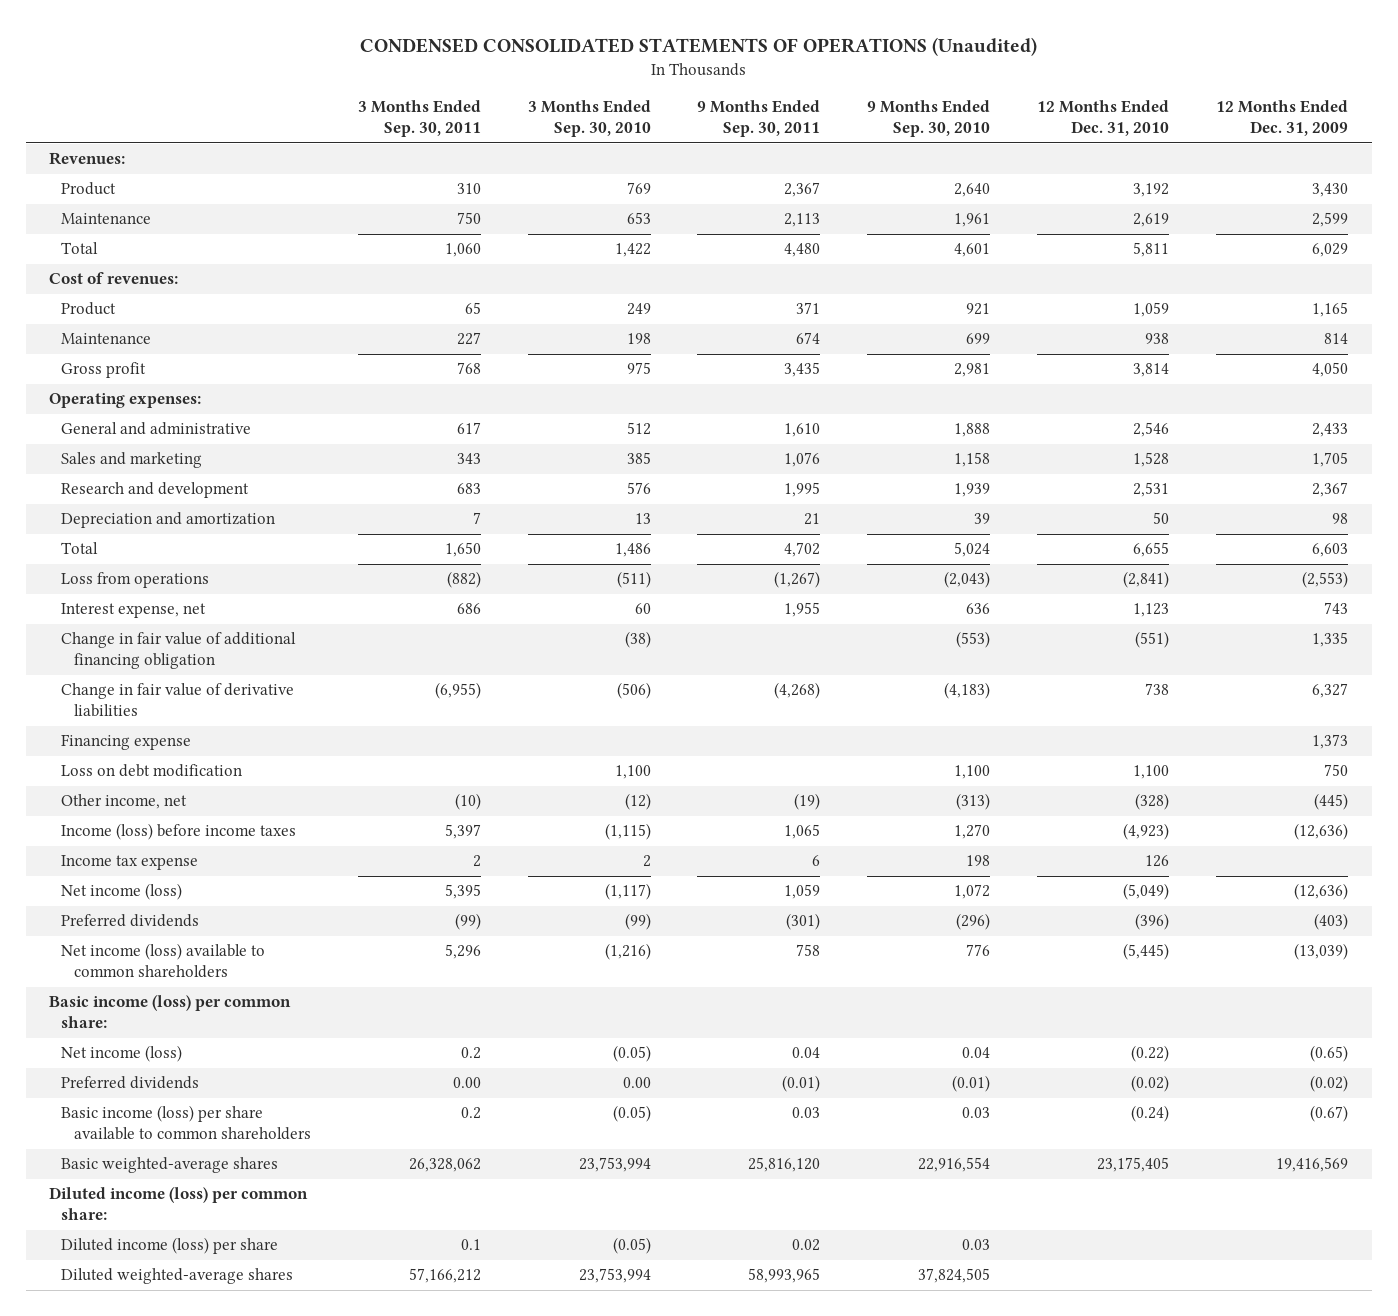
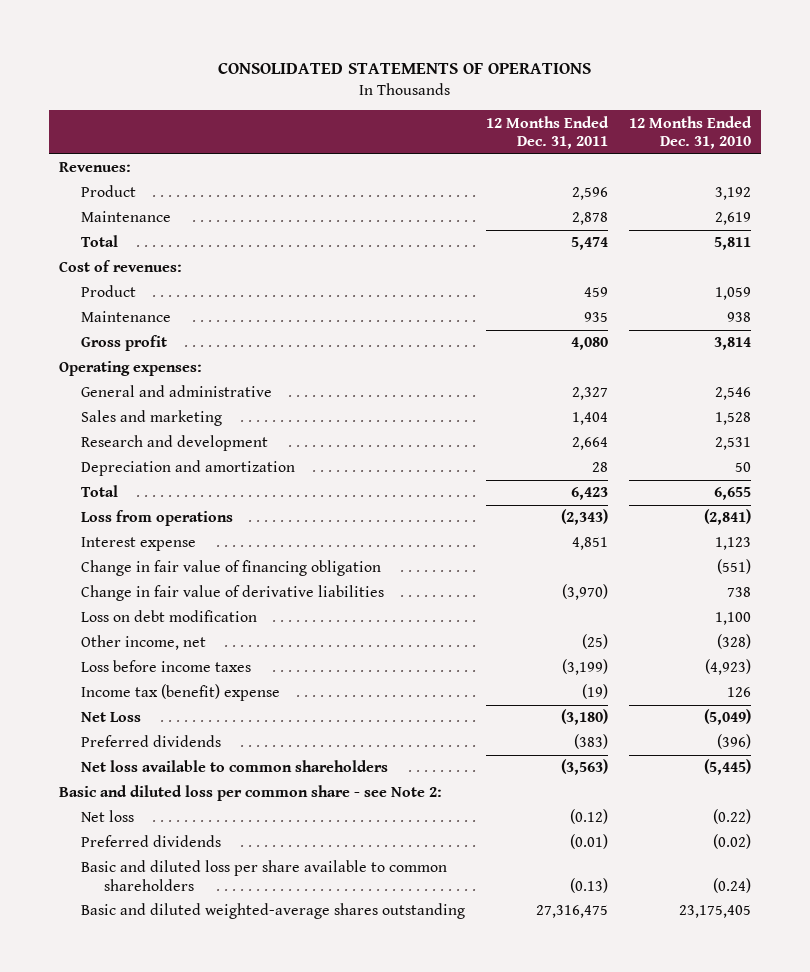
- CONDENSED CONSOLIDATED STATEMENTS OF OPERATIONS (Unaudited)
+ CONSOLIDATED STATEMENTS OF OPERATIONS
- | 3 Months Ended Sep. 30, 2011 | 3 Months Ended Sep. 30, 2010 | 9 Months Ended Sep. 30, 2011 | 9 Months Ended Sep. 30, 2010 | 12 Months Ended Dec. 31, 2010 | 12 Months Ended Dec. 31, 2009
+ | 12 Months Ended Dec. 31, 2011 | 12 Months Ended Dec. 31, 2010
- Interest expense, net | 686 | 60 | 1,955 | 636 | 1,123 | 743
- Change in fair value of additional financing obligation | | (38) | | (553) | (551) | 1,335
+ Interest expense | 4,851 | 1,123
+ Change in fair value of financing obligation | | (551)
- Financing expense | | | | | | 1,373
- Income (loss) before income taxes | 5,397 | (1,115) | 1,065 | 1,270 | (4,923) | (12,636)
- Income tax expense | 2 | 2 | 6 | 198 | 126 |
- Net income (loss) | 5,395 | (1,117) | 1,059 | 1,072 | (5,049) | (12,636)
+ Loss before income taxes | (3,199) | (4,923)
+ Income tax (benefit) expense | (19) | 126
+ Net Loss | (3,180) | (5,049)
- Net income (loss) available to common shareholders | 5,296 | (1,216) | 758 | 776 | (5,445) | (13,039)
- Basic income (loss) per common share:
- Net income (loss) | 0.2 | (0.05) | 0.04 | 0.04 | (0.22) | (0.65)
+ Net loss available to common shareholders | (3,563) | (5,445)
+ Basic and diluted loss per common share - see Note 2:
+ Net loss | (0.12) | (0.22)
- Basic income (loss) per share available to common shareholders | 0.2 | (0.05) | 0.03 | 0.03 | (0.24) | (0.67)
- Basic weighted-average shares | 26,328,062 | 23,753,994 | 25,816,120 | 22,916,554 | 23,175,405 | 19,416,569
- Diluted income (loss) per common share:
- Diluted income (loss) per share | 0.1 | (0.05) | 0.02 | 0.03 | |
- Diluted weighted-average shares | 57,166,212 | 23,753,994 | 58,993,965 | 37,824,505 | |
+ Basic and diluted loss per share available to common shareholders | (0.13) | (0.24)
+ Basic and diluted weighted-average shares outstanding | 27,316,475 | 23,175,405

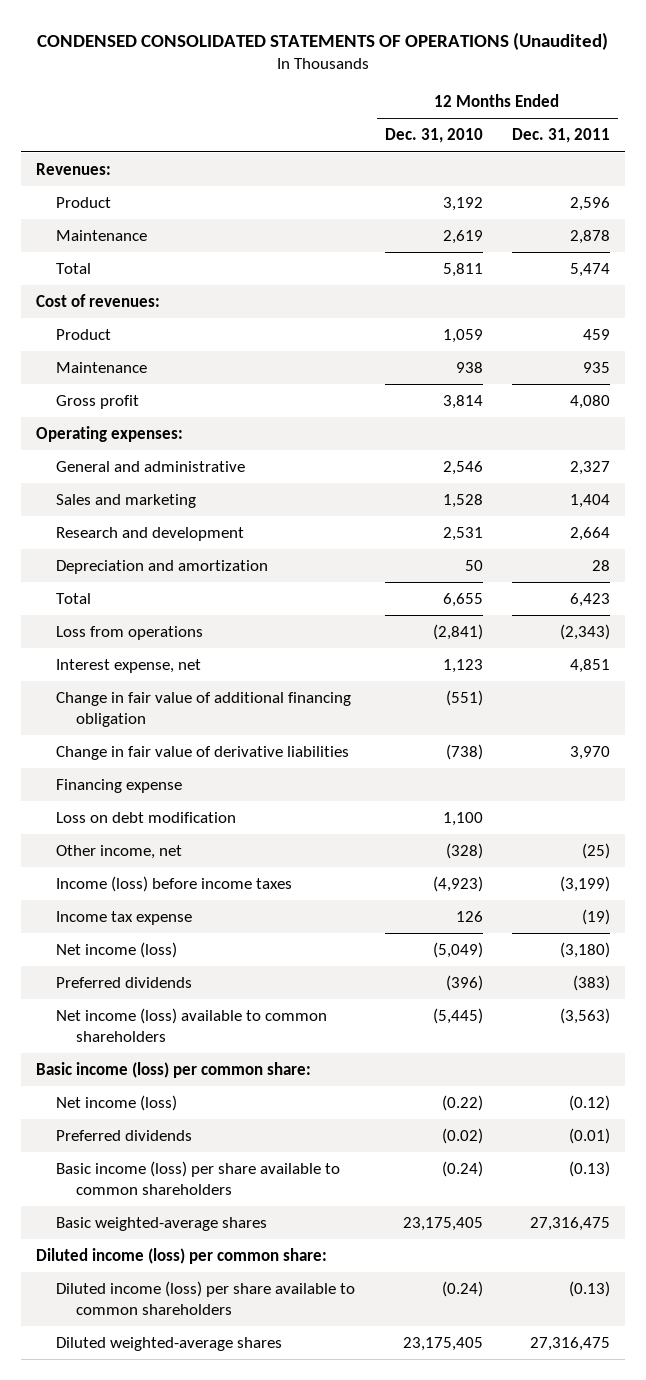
- CONSOLIDATED STATEMENTS OF OPERATIONS
+ CONDENSED CONSOLIDATED STATEMENTS OF OPERATIONS (Unaudited)
- | 12 Months Ended Dec. 31, 2011 | 12 Months Ended Dec. 31, 2010
+ | 12 Months Ended Dec. 31, 2010 | 12 Months Ended Dec. 31, 2011
- Interest expense | 4,851 | 1,123
- Change in fair value of financing obligation | | (551)
- Change in fair value of derivative liabilities | (3,970) | 738
+ Interest expense, net | 1,123 | 4,851
+ Change in fair value of additional financing obligation | (551) |
+ Change in fair value of derivative liabilities | (738) | 3,970
+ Financing expense
- Loss before income taxes | (3,199) | (4,923)
- Income tax (benefit) expense | (19) | 126
- Net Loss | (3,180) | (5,049)
+ Income (loss) before income taxes | (4,923) | (3,199)
+ Income tax expense | 126 | (19)
+ Net income (loss) | (5,049) | (3,180)
- Net loss available to common shareholders | (3,563) | (5,445)
- Basic and diluted loss per common share - see Note 2:
- Net loss | (0.12) | (0.22)
+ Net income (loss) available to common shareholders | (5,445) | (3,563)
+ Basic income (loss) per common share:
+ Net income (loss) | (0.22) | (0.12)
- Basic and diluted loss per share available to common shareholders | (0.13) | (0.24)
- Basic and diluted weighted-average shares outstanding | 27,316,475 | 23,175,405
+ Basic income (loss) per share available to common shareholders | (0.24) | (0.13)
+ Basic weighted-average shares | 23,175,405 | 27,316,475
+ Diluted income (loss) per common share:
+ Diluted income (loss) per share available to common shareholders | (0.24) | (0.13)
+ Diluted weighted-average shares | 23,175,405 | 27,316,475

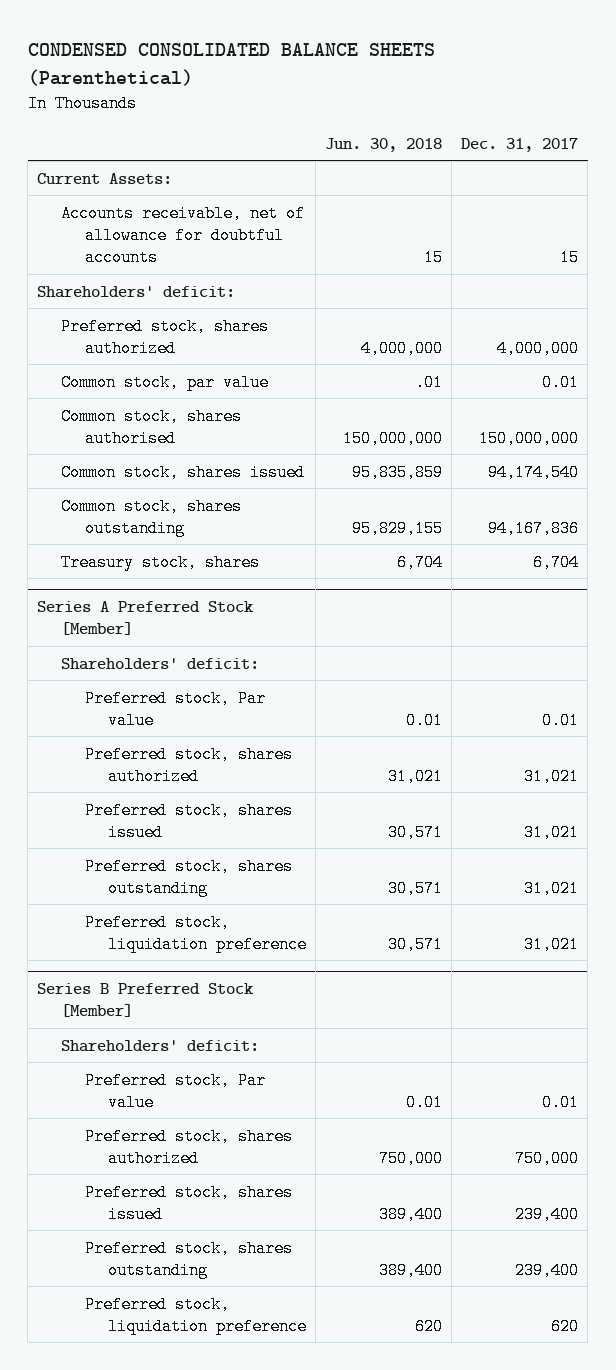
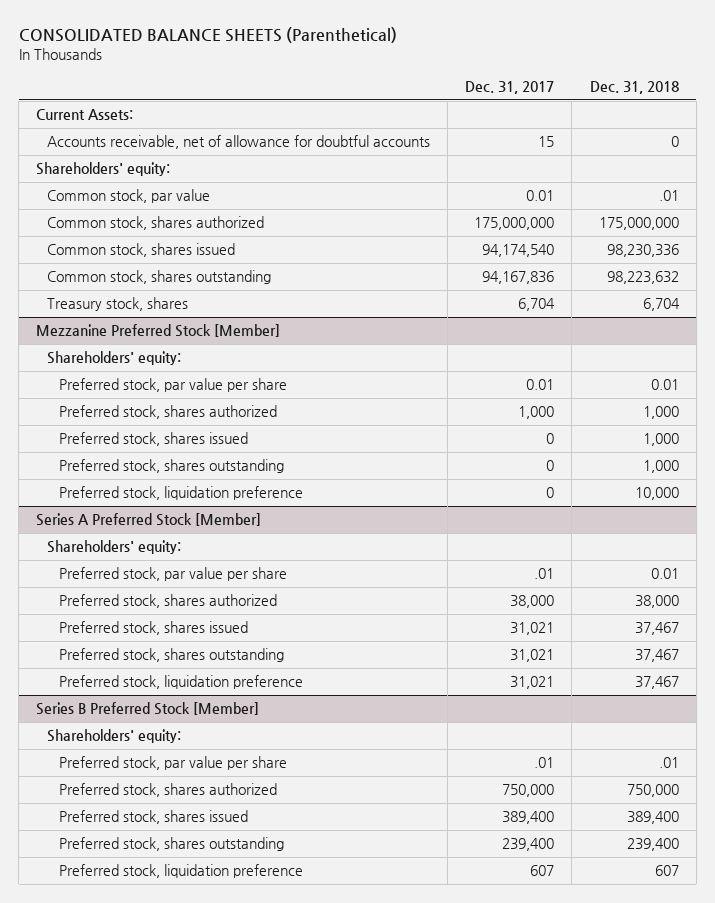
- CONDENSED CONSOLIDATED BALANCE SHEETS (Parenthetical)
+ CONSOLIDATED BALANCE SHEETS (Parenthetical)
- | Jun. 30, 2018 | Dec. 31, 2017
+ | Dec. 31, 2017 | Dec. 31, 2018
- Shareholders' deficit:
- Preferred stock, shares authorized | 4,000,000 | 4,000,000
+ Shareholders' equity:
- Common stock, shares authorised | 150,000,000 | 150,000,000
+ Common stock, shares authorized | 175,000,000 | 175,000,000
+ Mezzanine Preferred Stock [Member]
+ Shareholders' equity:
+ Preferred stock, par value per share | 0.01 | 0.01
+ Preferred stock, shares authorized | 1,000 | 1,000
+ Preferred stock, shares issued | 0 | 1,000
+ Preferred stock, shares outstanding | 0 | 1,000
+ Preferred stock, liquidation preference | 0 | 10,000
@ Series A Preferred Stock [Member]
- Shareholders' deficit:
- Preferred stock, Par value | 0.01 | 0.01
- Preferred stock, shares authorized | 31,021 | 31,021
+ Shareholders' equity:
+ Preferred stock, par value per share | .01 | 0.01
+ Preferred stock, shares authorized | 38,000 | 38,000
@ Series B Preferred Stock [Member]
- Shareholders' deficit:
- Preferred stock, Par value | 0.01 | 0.01
+ Shareholders' equity:
+ Preferred stock, par value per share | .01 | .01
- Preferred stock, shares issued | 389,400 | 239,400
+ Preferred stock, shares issued | 389,400 | 389,400
- Preferred stock, liquidation preference | 620 | 620
+ Preferred stock, liquidation preference | 607 | 607

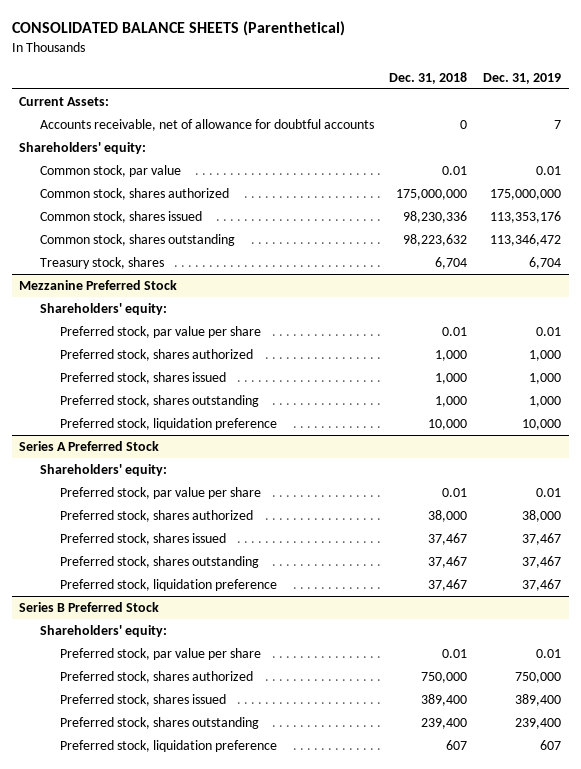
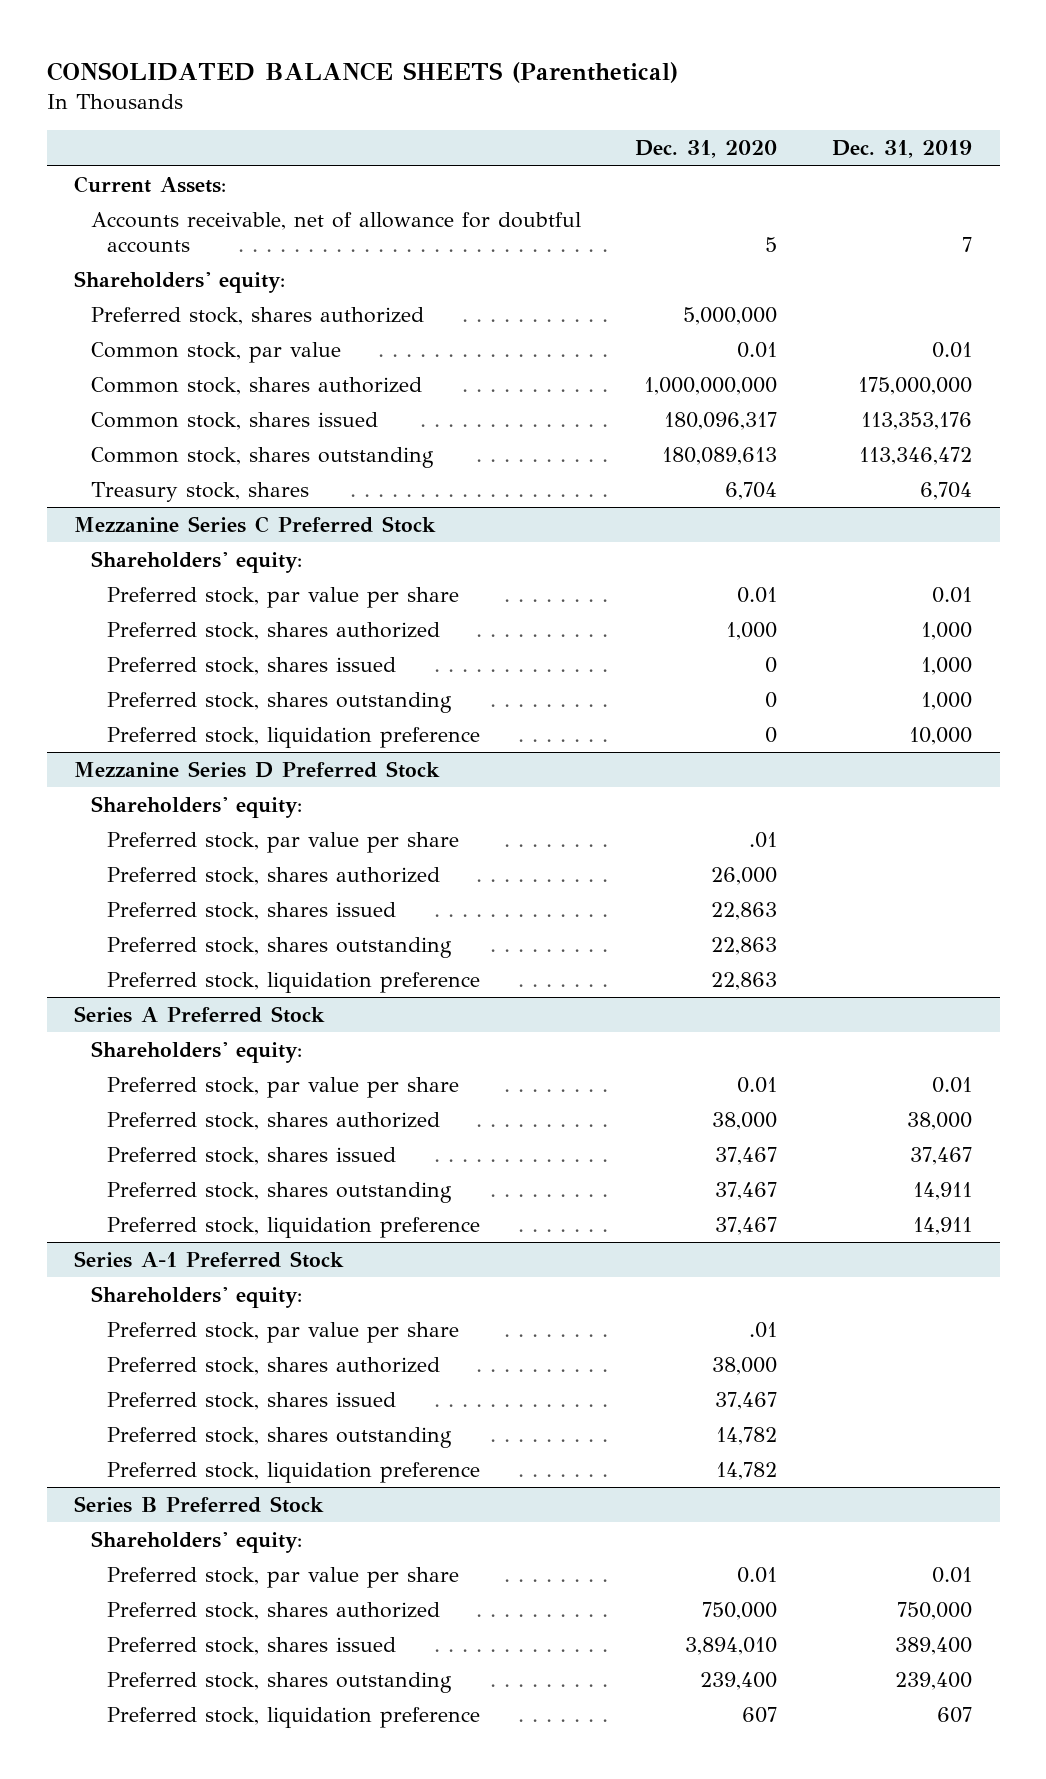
- | Dec. 31, 2018 | Dec. 31, 2019
+ | Dec. 31, 2020 | Dec. 31, 2019
+ Preferred stock, shares authorized | 5,000,000 |
- Mezzanine Preferred Stock
+ Mezzanine Series C Preferred Stock
+ Mezzanine Series D Preferred Stock
+ Shareholders' equity:
+ Preferred stock, par value per share | .01 |
+ Preferred stock, shares authorized | 26,000 |
+ Preferred stock, shares issued | 22,863 |
+ Preferred stock, shares outstanding | 22,863 |
+ Preferred stock, liquidation preference | 22,863 |
@ Series A Preferred Stock
- Preferred stock, shares outstanding | 37,467 | 37,467
- Preferred stock, liquidation preference | 37,467 | 37,467
+ Preferred stock, shares outstanding | 37,467 | 14,911
+ Preferred stock, liquidation preference | 37,467 | 14,911
+ Series A-1 Preferred Stock
+ Shareholders' equity:
+ Preferred stock, par value per share | .01 |
+ Preferred stock, shares authorized | 38,000 |
+ Preferred stock, shares issued | 37,467 |
+ Preferred stock, shares outstanding | 14,782 |
+ Preferred stock, liquidation preference | 14,782 |

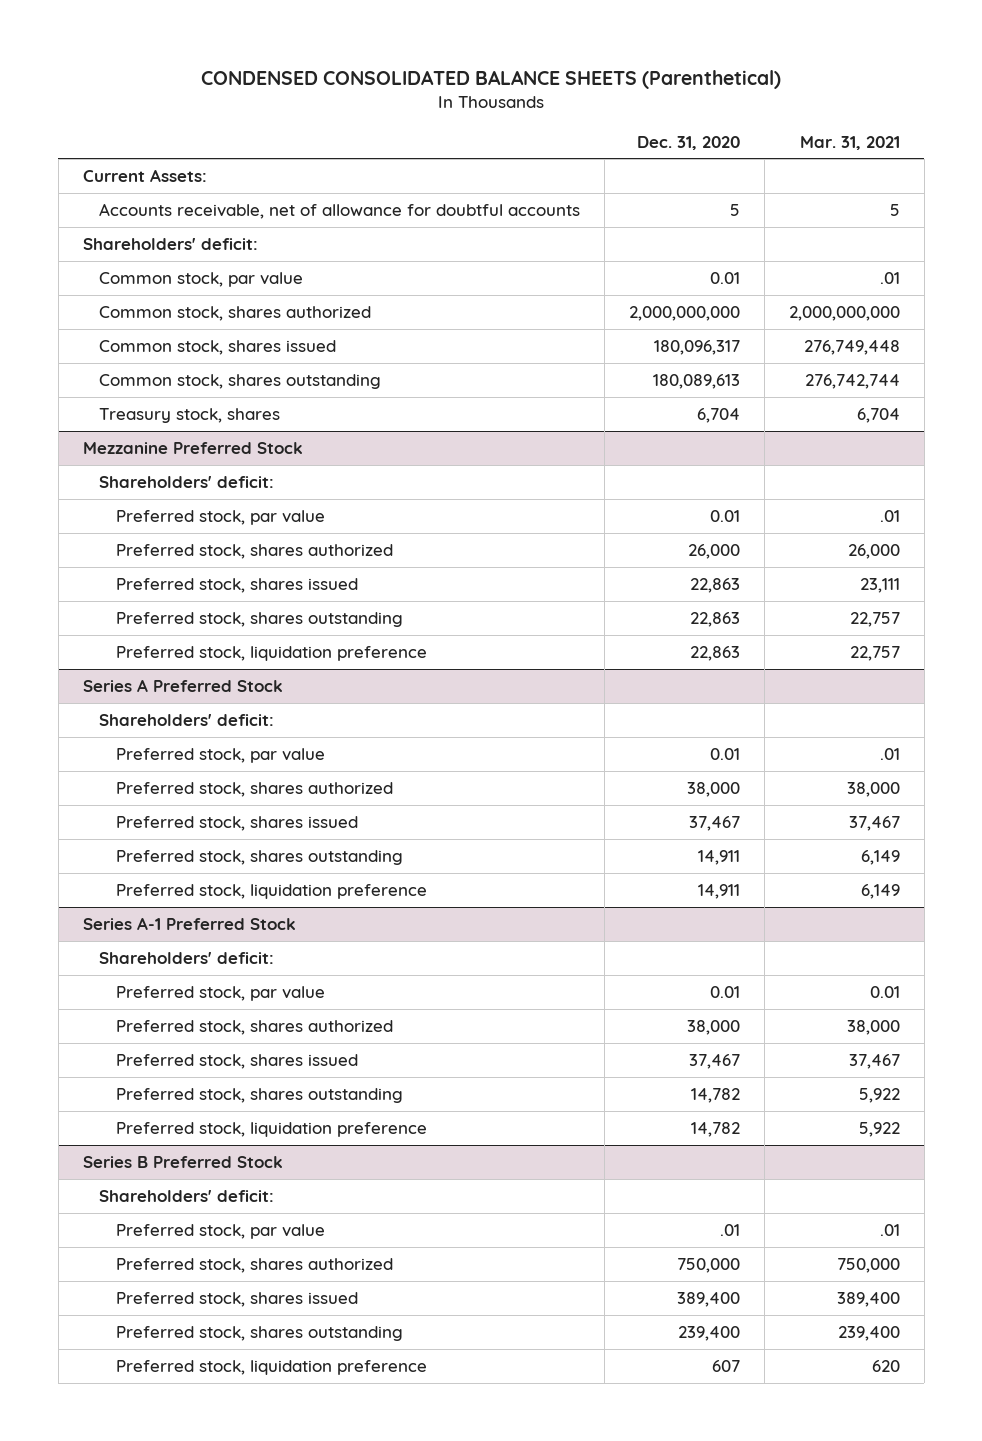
- CONSOLIDATED BALANCE SHEETS (Parenthetical)
+ CONDENSED CONSOLIDATED BALANCE SHEETS (Parenthetical)
- | Dec. 31, 2020 | Dec. 31, 2019
+ | Dec. 31, 2020 | Mar. 31, 2021
- Shareholders' equity:
- Preferred stock, shares authorized | 5,000,000 |
+ Shareholders' deficit:
- Common stock, shares authorized | 1,000,000,000 | 175,000,000
+ Common stock, shares authorized | 2,000,000,000 | 2,000,000,000
- Mezzanine Series C Preferred Stock
- Shareholders' equity:
- Preferred stock, par value per share | 0.01 | 0.01
- Preferred stock, shares authorized | 1,000 | 1,000
- Preferred stock, shares issued | 0 | 1,000
- Preferred stock, shares outstanding | 0 | 1,000
- Preferred stock, liquidation preference | 0 | 10,000
- Mezzanine Series D Preferred Stock
- Shareholders' equity:
- Preferred stock, par value per share | .01 |
+ Mezzanine Preferred Stock
+ Shareholders' deficit:
+ Preferred stock, par value | 0.01 | .01
@ Series A Preferred Stock
- Shareholders' equity:
- Preferred stock, par value per share | 0.01 | 0.01
+ Shareholders' deficit:
+ Preferred stock, par value | 0.01 | .01
- Preferred stock, shares outstanding | 37,467 | 14,911
- Preferred stock, liquidation preference | 37,467 | 14,911
+ Preferred stock, shares outstanding | 14,911 | 6,149
+ Preferred stock, liquidation preference | 14,911 | 6,149
@ Series A-1 Preferred Stock
- Shareholders' equity:
- Preferred stock, par value per share | .01 |
+ Shareholders' deficit:
+ Preferred stock, par value | 0.01 | 0.01
@ Series B Preferred Stock
- Shareholders' equity:
- Preferred stock, par value per share | 0.01 | 0.01
+ Shareholders' deficit:
+ Preferred stock, par value | .01 | .01
- Preferred stock, shares issued | 3,894,010 | 389,400
+ Preferred stock, shares issued | 389,400 | 389,400

